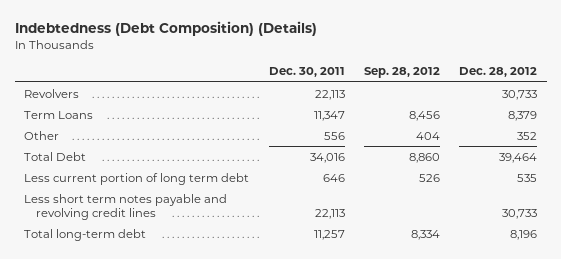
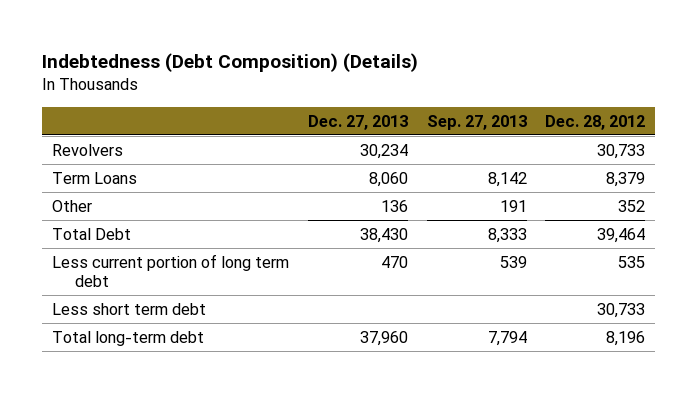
- | Dec. 30, 2011 | Sep. 28, 2012 | Dec. 28, 2012
+ | Dec. 27, 2013 | Sep. 27, 2013 | Dec. 28, 2012
- Less short term notes payable and revolving credit lines | 22,113 | | 30,733
+ Less short term debt | | | 30,733

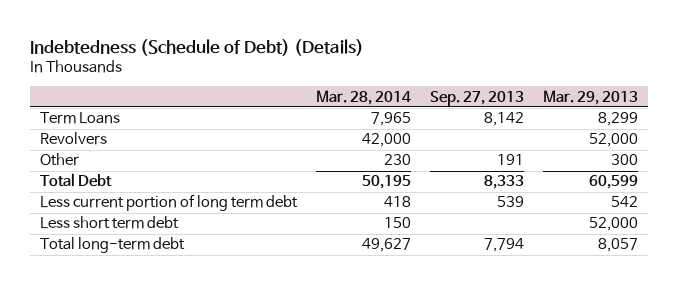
- Indebtedness (Debt Composition) (Details)
+ Indebtedness (Schedule of Debt) (Details)
- | Dec. 27, 2013 | Sep. 27, 2013 | Dec. 28, 2012
+ | Mar. 28, 2014 | Sep. 27, 2013 | Mar. 29, 2013
moved down: Revolvers | 42,000 | | 52,000

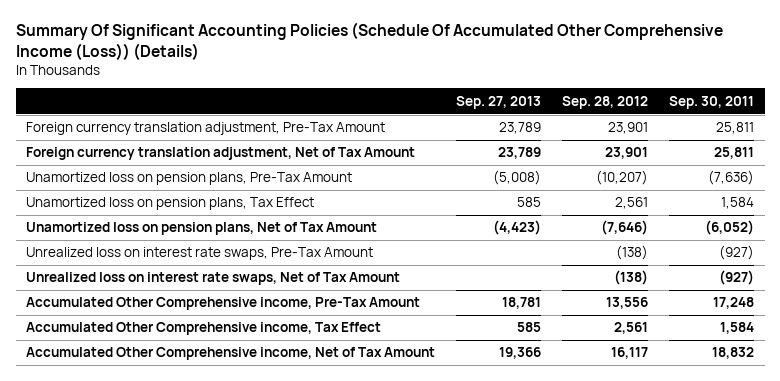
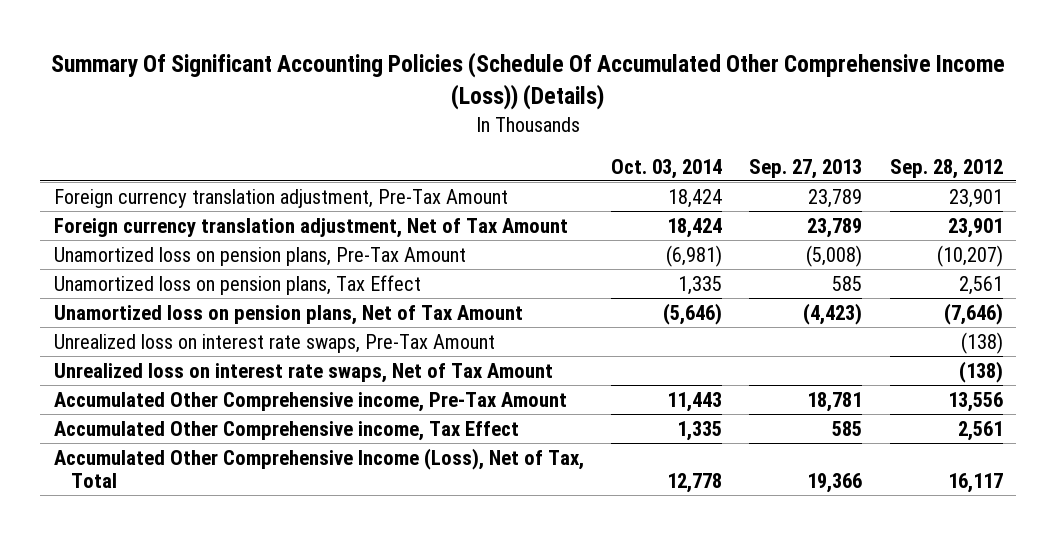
- | Sep. 27, 2013 | Sep. 28, 2012 | Sep. 30, 2011
+ | Oct. 03, 2014 | Sep. 27, 2013 | Sep. 28, 2012
- Accumulated Other Comprehensive income, Net of Tax Amount | 19,366 | 16,117 | 18,832
+ Accumulated Other Comprehensive Income (Loss), Net of Tax, Total | 12,778 | 19,366 | 16,117

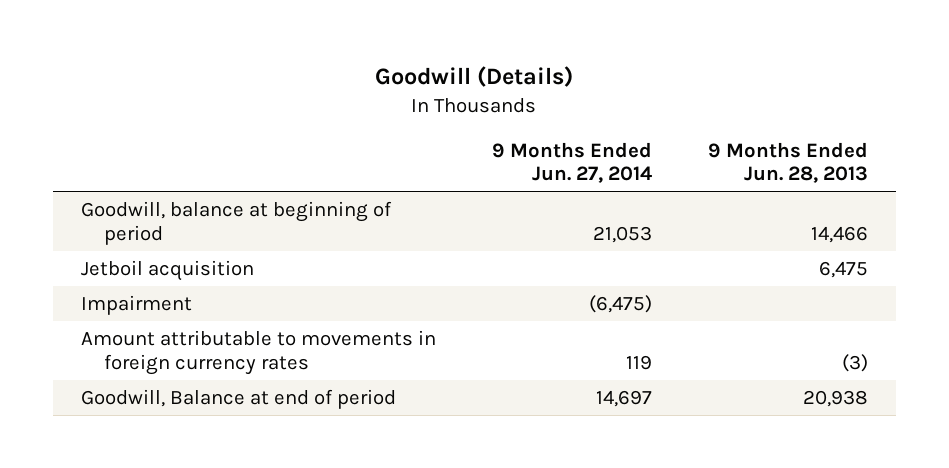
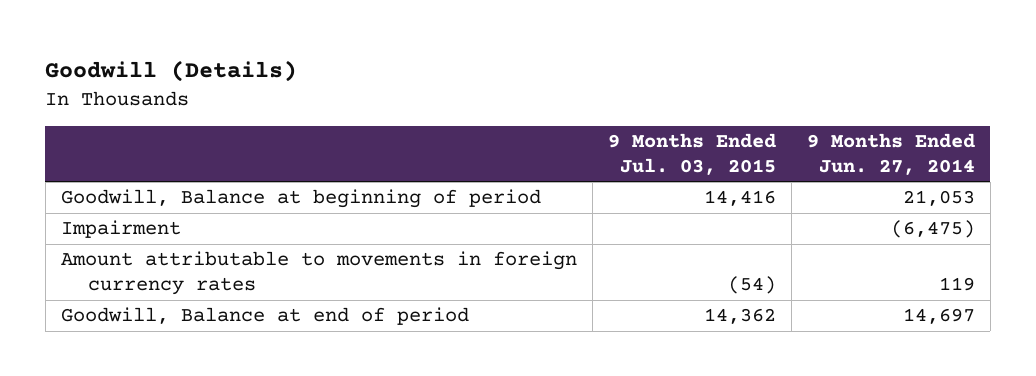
- | 9 Months Ended Jun. 27, 2014 | 9 Months Ended Jun. 28, 2013
+ | 9 Months Ended Jul. 03, 2015 | 9 Months Ended Jun. 27, 2014
- Goodwill, balance at beginning of period | 21,053 | 14,466
- Jetboil acquisition | | 6,475
+ Goodwill, Balance at beginning of period | 14,416 | 21,053

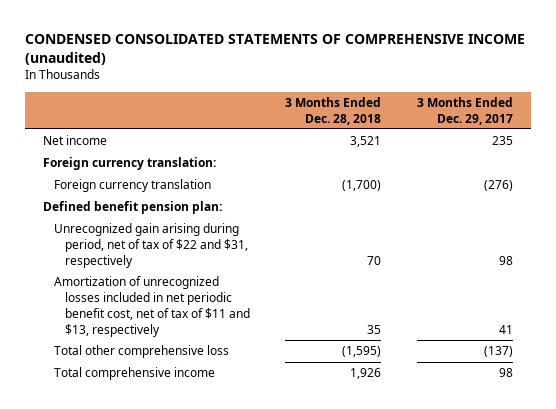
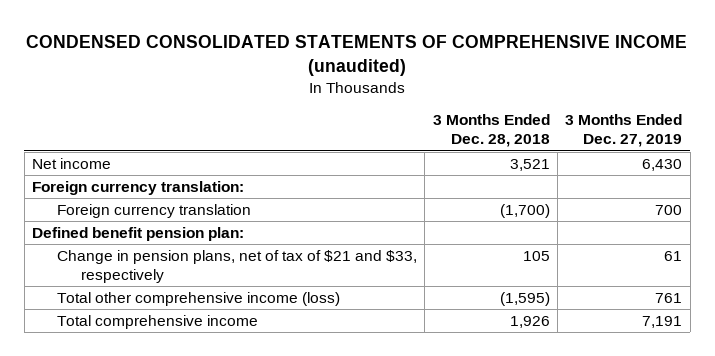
- | 3 Months Ended Dec. 28, 2018 | 3 Months Ended Dec. 29, 2017
+ | 3 Months Ended Dec. 28, 2018 | 3 Months Ended Dec. 27, 2019
- Unrecognized gain arising during period, net of tax of $22 and $31, respectively | 70 | 98
- Amortization of unrecognized losses included in net periodic benefit cost, net of tax of $11 and $13, respectively | 35 | 41
- Total other comprehensive loss | (1,595) | (137)
+ Change in pension plans, net of tax of $21 and $33, respectively | 105 | 61
+ Total other comprehensive income (loss) | (1,595) | 761

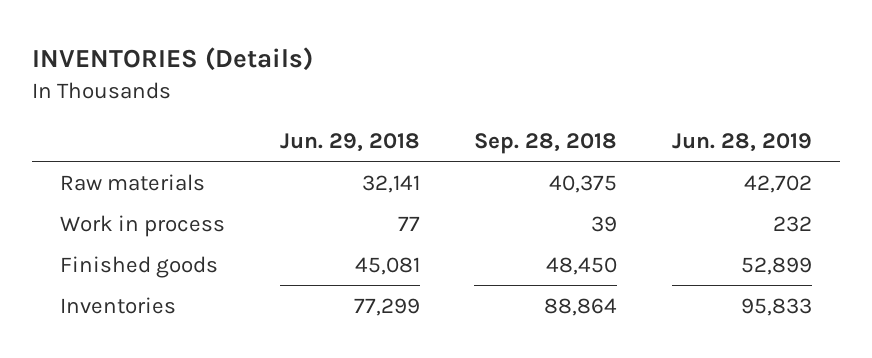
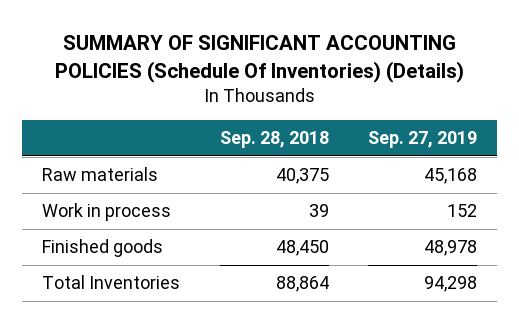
- INVENTORIES (Details)
+ SUMMARY OF SIGNIFICANT ACCOUNTING POLICIES (Schedule Of Inventories) (Details)
- | Jun. 29, 2018 | Sep. 28, 2018 | Jun. 28, 2019
+ | Sep. 28, 2018 | Sep. 27, 2019
- Inventories | 77,299 | 88,864 | 95,833
+ Total Inventories | 88,864 | 94,298

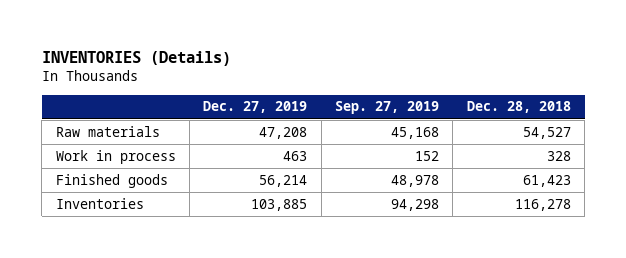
- SUMMARY OF SIGNIFICANT ACCOUNTING POLICIES (Schedule Of Inventories) (Details)
+ INVENTORIES (Details)
- | Sep. 28, 2018 | Sep. 27, 2019
+ | Dec. 27, 2019 | Sep. 27, 2019 | Dec. 28, 2018
- Total Inventories | 88,864 | 94,298
+ Inventories | 103,885 | 94,298 | 116,278

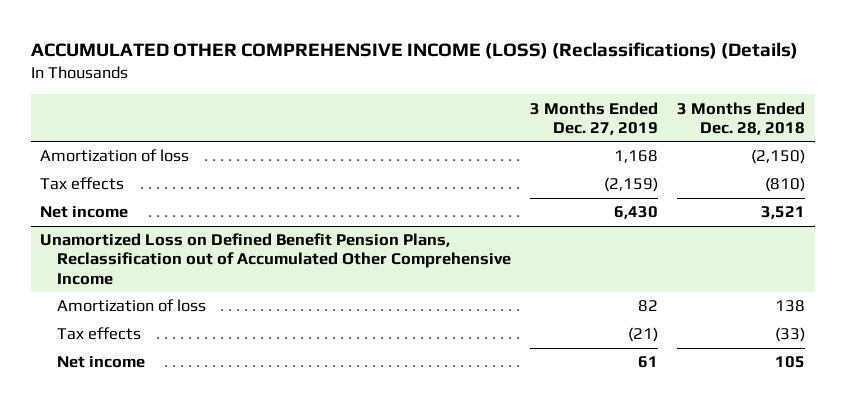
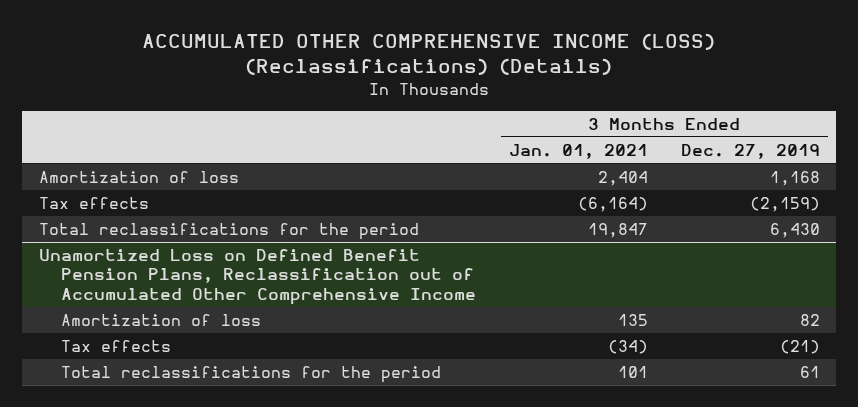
- | 3 Months Ended Dec. 27, 2019 | 3 Months Ended Dec. 28, 2018
+ | 3 Months Ended Jan. 01, 2021 | 3 Months Ended Dec. 27, 2019
- Net income | 6,430 | 3,521
+ Total reclassifications for the period | 19,847 | 6,430
@ Unamortized Loss on Defined Benefit Pension Plans, Reclassification out of Accumulated Other Comprehensive Income
- Net income | 61 | 105
+ Total reclassifications for the period | 101 | 61

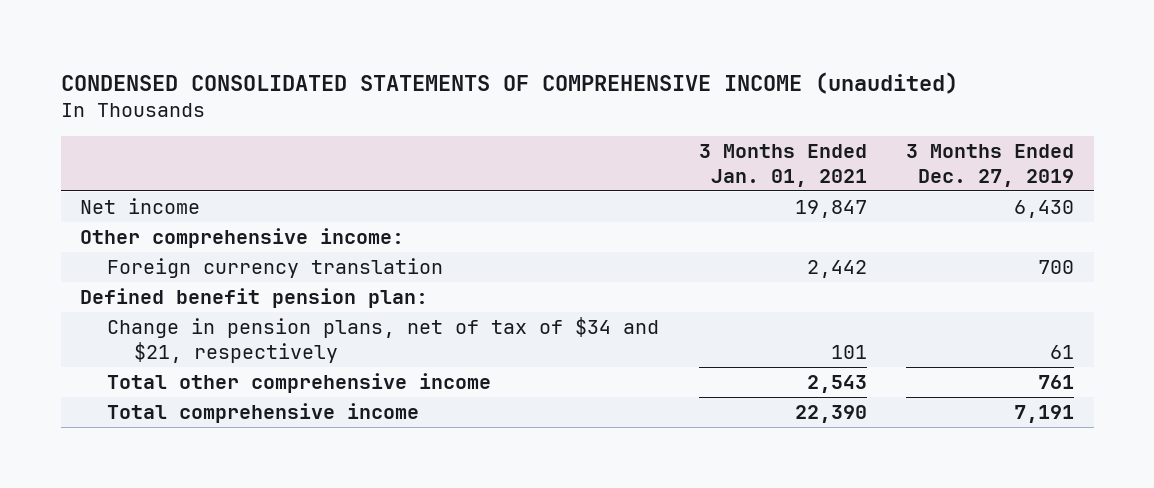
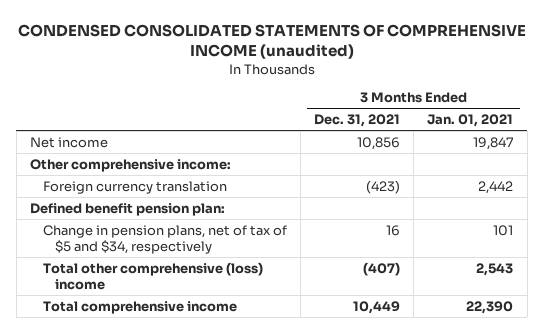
- | 3 Months Ended Jan. 01, 2021 | 3 Months Ended Dec. 27, 2019
+ | 3 Months Ended Dec. 31, 2021 | 3 Months Ended Jan. 01, 2021
- Change in pension plans, net of tax of $34 and $21, respectively | 101 | 61
- Total other comprehensive income | 2,543 | 761
+ Change in pension plans, net of tax of $5 and $34, respectively | 16 | 101
+ Total other comprehensive (loss) income | (407) | 2,543

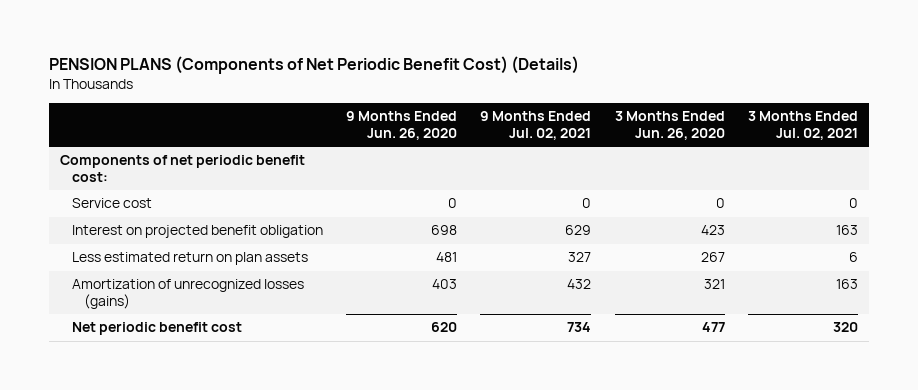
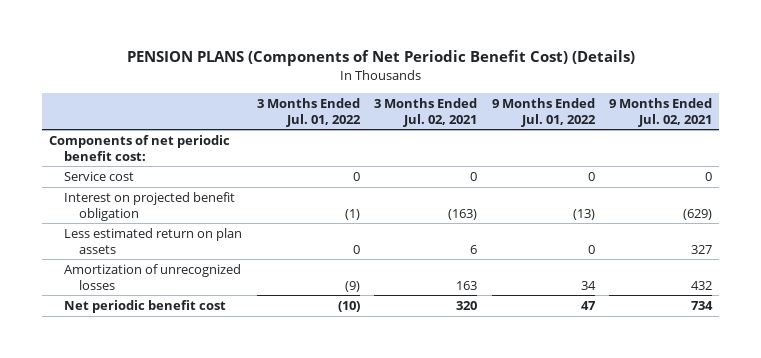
- | 9 Months Ended Jun. 26, 2020 | 9 Months Ended Jul. 02, 2021 | 3 Months Ended Jun. 26, 2020 | 3 Months Ended Jul. 02, 2021
+ | 3 Months Ended Jul. 01, 2022 | 3 Months Ended Jul. 02, 2021 | 9 Months Ended Jul. 01, 2022 | 9 Months Ended Jul. 02, 2021
- Interest on projected benefit obligation | 698 | 629 | 423 | 163
+ Interest on projected benefit obligation | (1) | (163) | (13) | (629)
- Amortization of unrecognized losses (gains) | 403 | 432 | 321 | 163
+ Amortization of unrecognized losses | (9) | 163 | 34 | 432

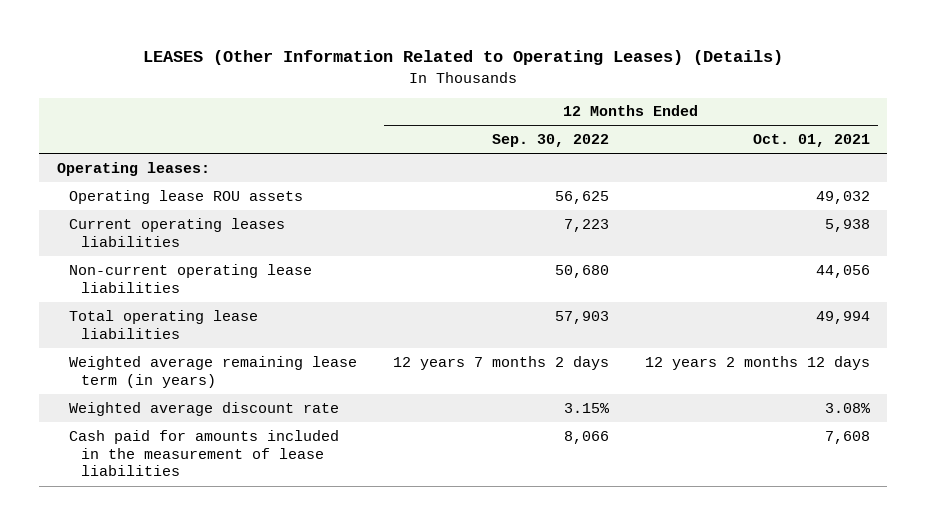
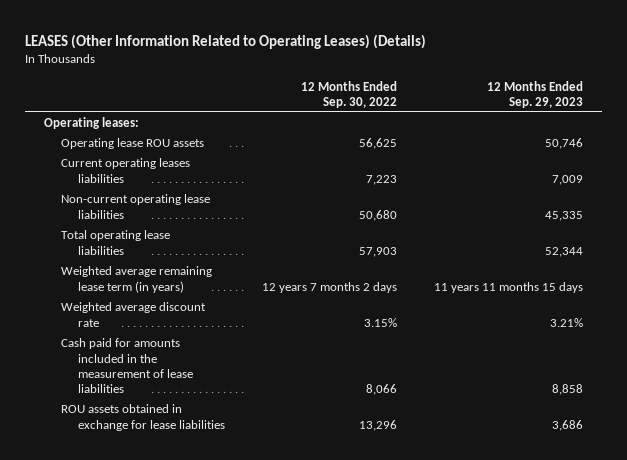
- | 12 Months Ended Sep. 30, 2022 | 12 Months Ended Oct. 01, 2021
+ | 12 Months Ended Sep. 30, 2022 | 12 Months Ended Sep. 29, 2023
+ ROU assets obtained in exchange for lease liabilities | 13,296 | 3,686

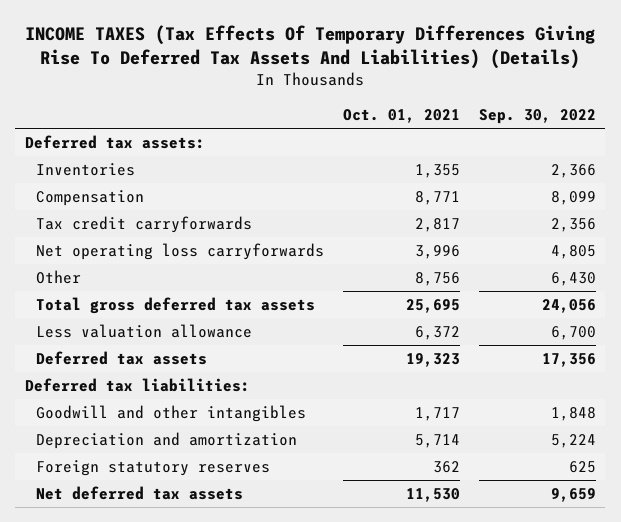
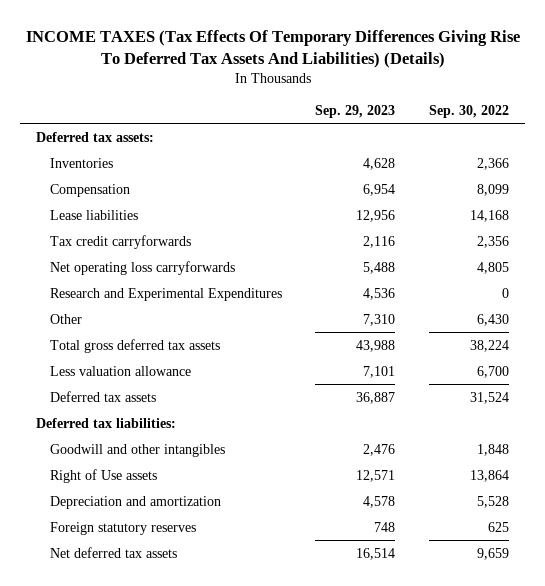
- | Oct. 01, 2021 | Sep. 30, 2022
+ | Sep. 29, 2023 | Sep. 30, 2022
+ Lease liabilities | 12,956 | 14,168
+ Research and Experimental Expenditures | 4,536 | 0
- Total gross deferred tax assets | 25,695 | 24,056
+ Total gross deferred tax assets | 43,988 | 38,224
- Deferred tax assets | 19,323 | 17,356
+ Deferred tax assets | 36,887 | 31,524
- Depreciation and amortization | 5,714 | 5,224
+ Right of Use assets | 12,571 | 13,864
+ Depreciation and amortization | 4,578 | 5,528

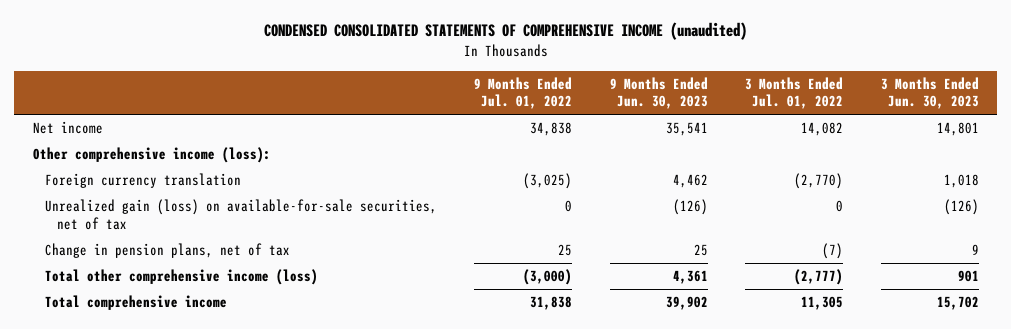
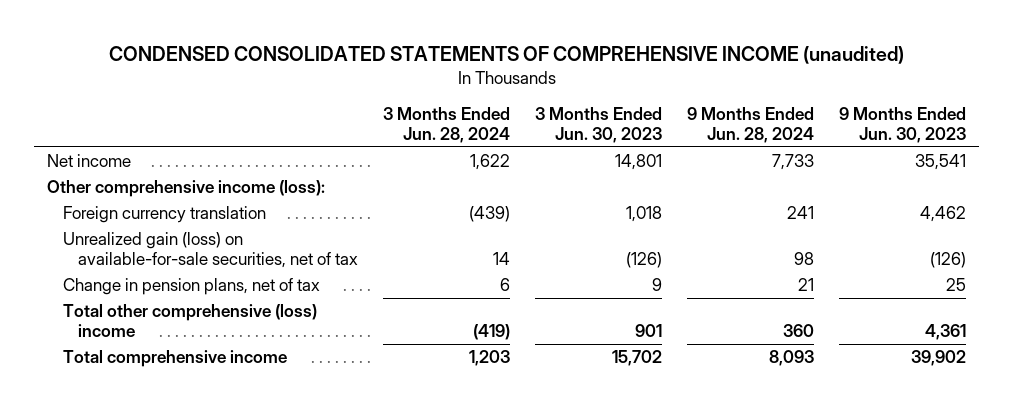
- | 9 Months Ended Jul. 01, 2022 | 9 Months Ended Jun. 30, 2023 | 3 Months Ended Jul. 01, 2022 | 3 Months Ended Jun. 30, 2023
+ | 3 Months Ended Jun. 28, 2024 | 3 Months Ended Jun. 30, 2023 | 9 Months Ended Jun. 28, 2024 | 9 Months Ended Jun. 30, 2023
- Total other comprehensive income (loss) | (3,000) | 4,361 | (2,777) | 901
+ Total other comprehensive (loss) income | (419) | 901 | 360 | 4,361

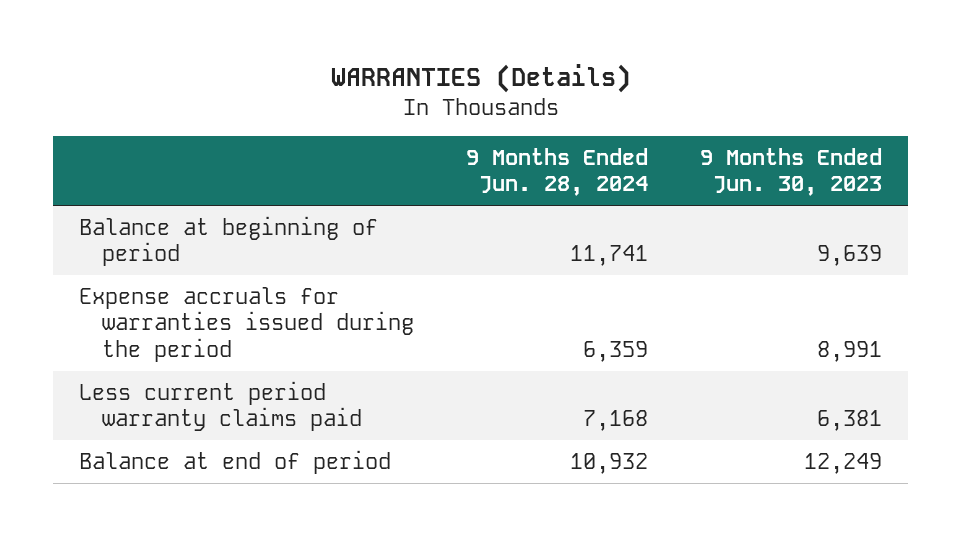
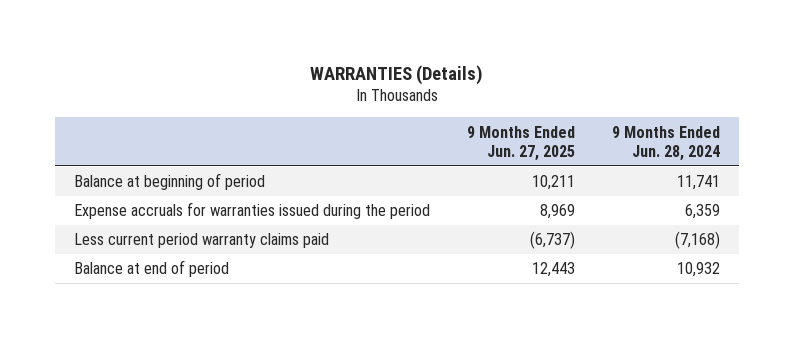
- | 9 Months Ended Jun. 28, 2024 | 9 Months Ended Jun. 30, 2023
+ | 9 Months Ended Jun. 27, 2025 | 9 Months Ended Jun. 28, 2024
- Less current period warranty claims paid | 7,168 | 6,381
+ Less current period warranty claims paid | (6,737) | (7,168)

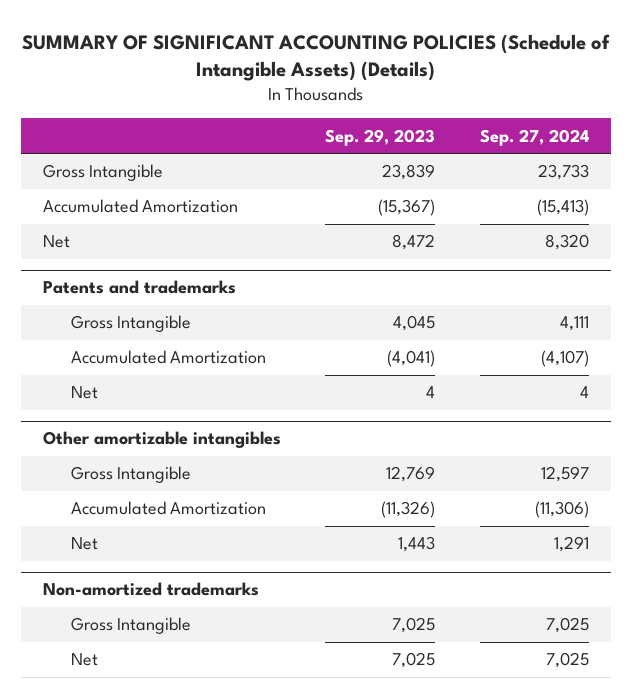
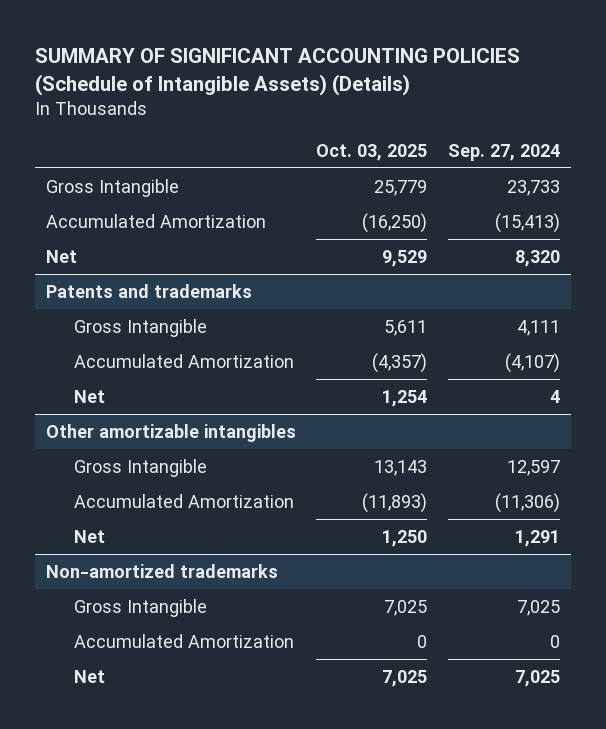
- | Sep. 29, 2023 | Sep. 27, 2024
+ | Oct. 03, 2025 | Sep. 27, 2024
@ Non-amortized trademarks
+ Accumulated Amortization | 0 | 0

